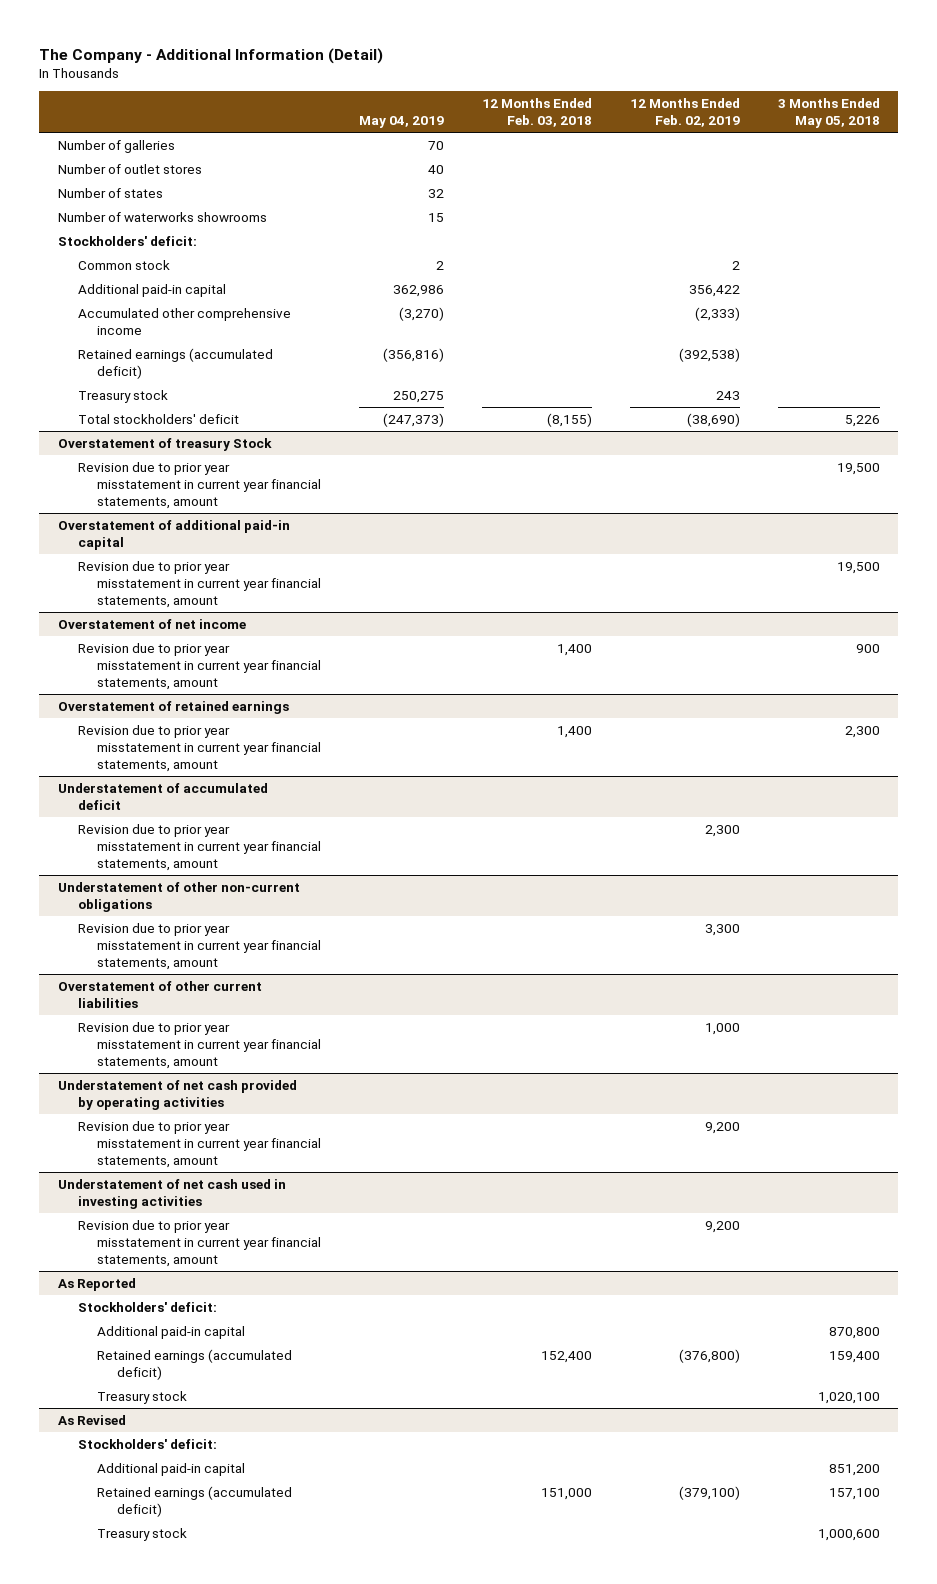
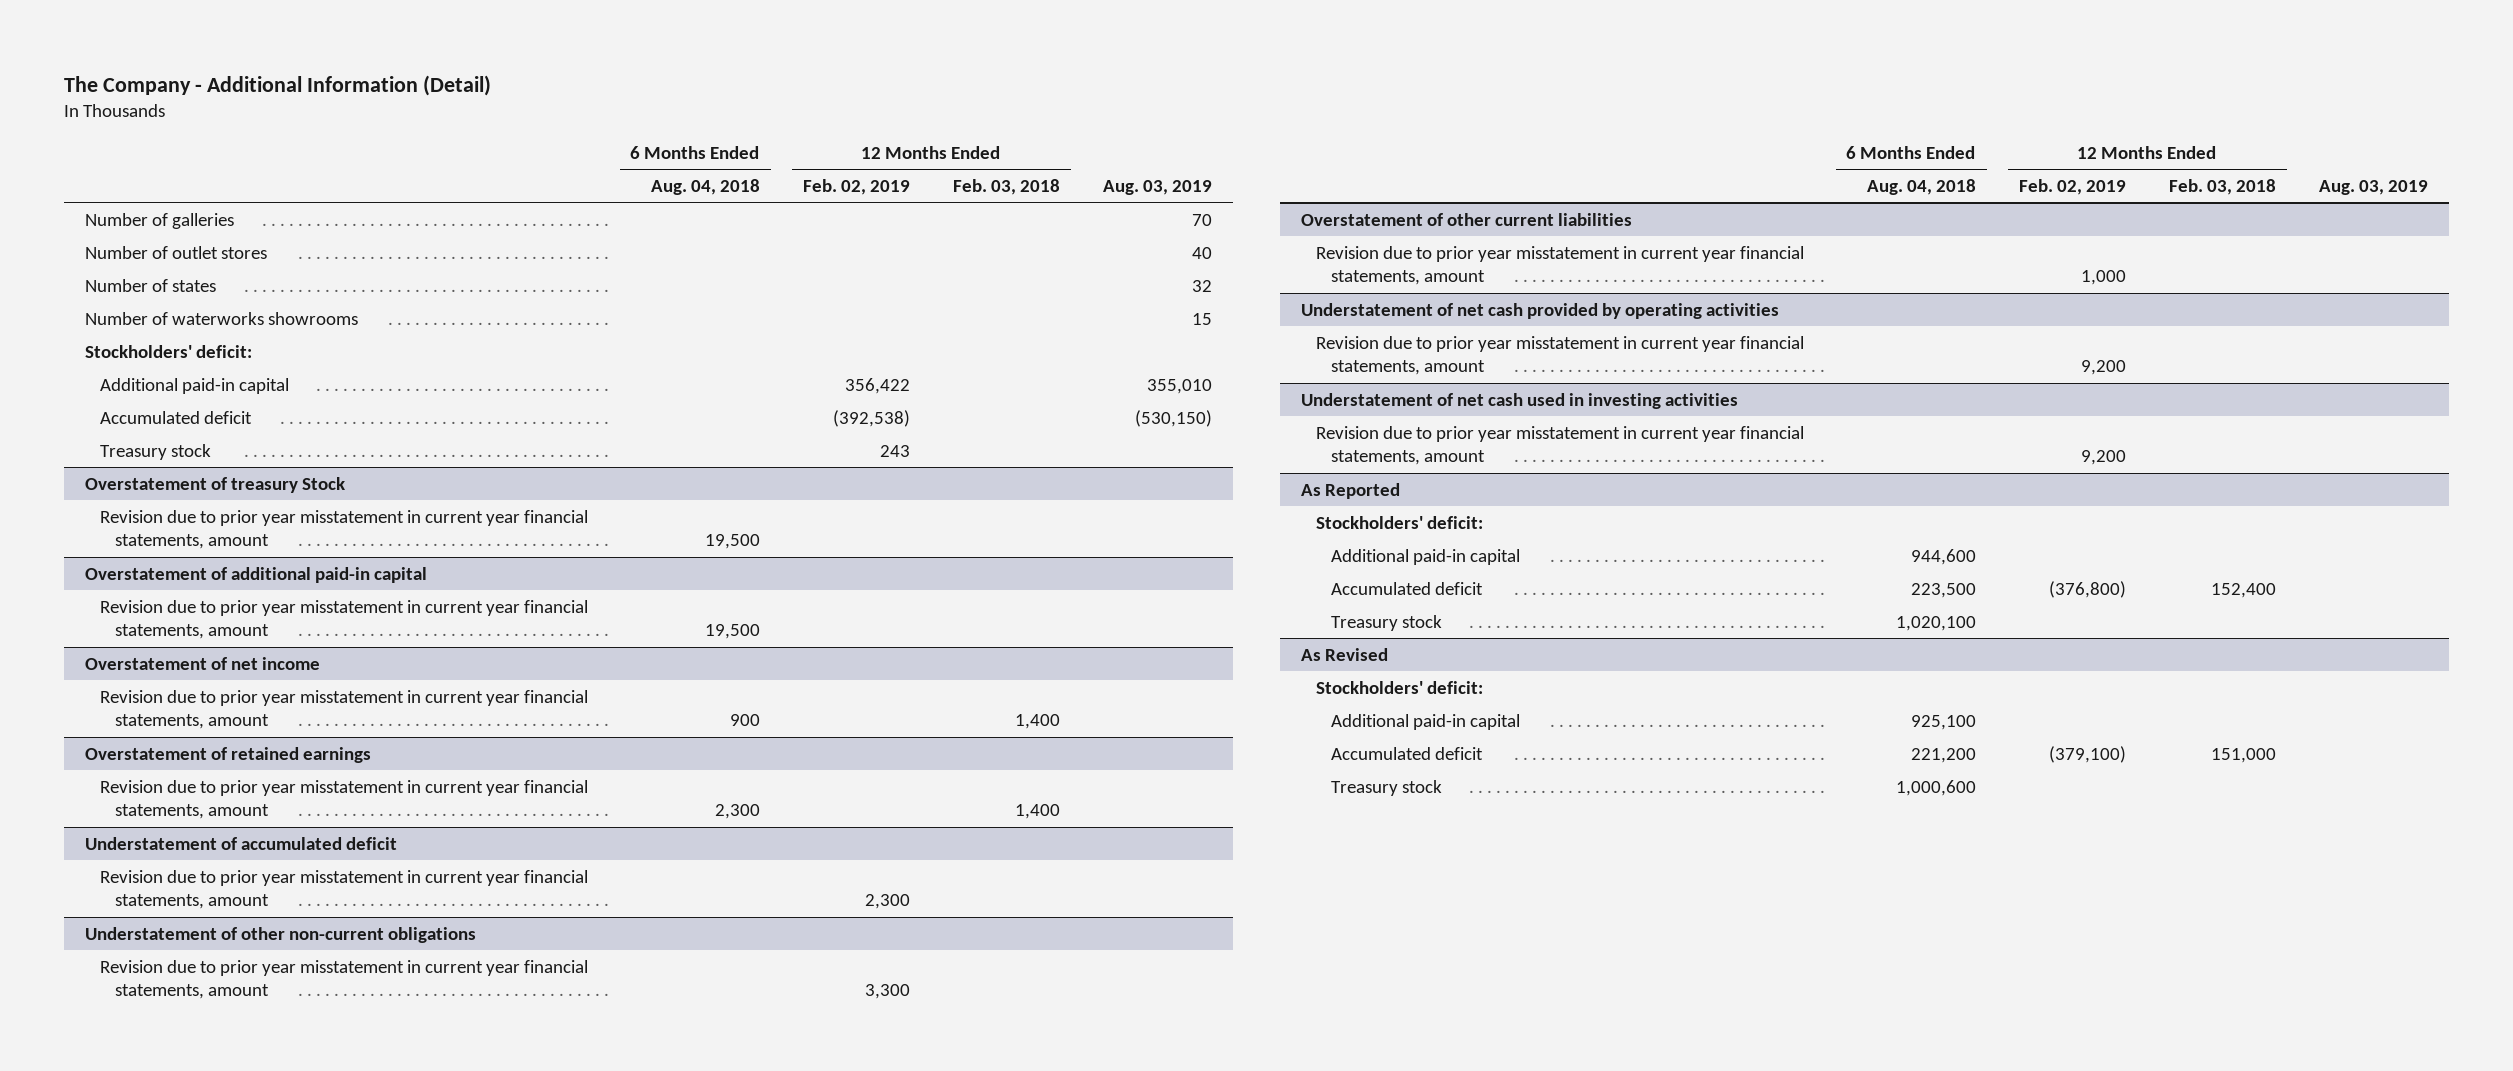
- | May 04, 2019 | 12 Months Ended Feb. 03, 2018 | 12 Months Ended Feb. 02, 2019 | 3 Months Ended May 05, 2018
+ | 6 Months Ended Aug. 04, 2018 | 12 Months Ended Feb. 02, 2019 | 12 Months Ended Feb. 03, 2018 | Aug. 03, 2019
- Common stock | 2 | | 2 |
- Accumulated other comprehensive income | (3,270) | | (2,333) |
- Retained earnings (accumulated deficit) | (356,816) | | (392,538) |
+ Accumulated deficit | | (392,538) | | (530,150)
- Total stockholders' deficit | (247,373) | (8,155) | (38,690) | 5,226
@ As Reported
- Retained earnings (accumulated deficit) | | 152,400 | (376,800) | 159,400
+ Accumulated deficit | 223,500 | (376,800) | 152,400 |
@ As Revised
- Retained earnings (accumulated deficit) | | 151,000 | (379,100) | 157,100
+ Accumulated deficit | 221,200 | (379,100) | 151,000 |

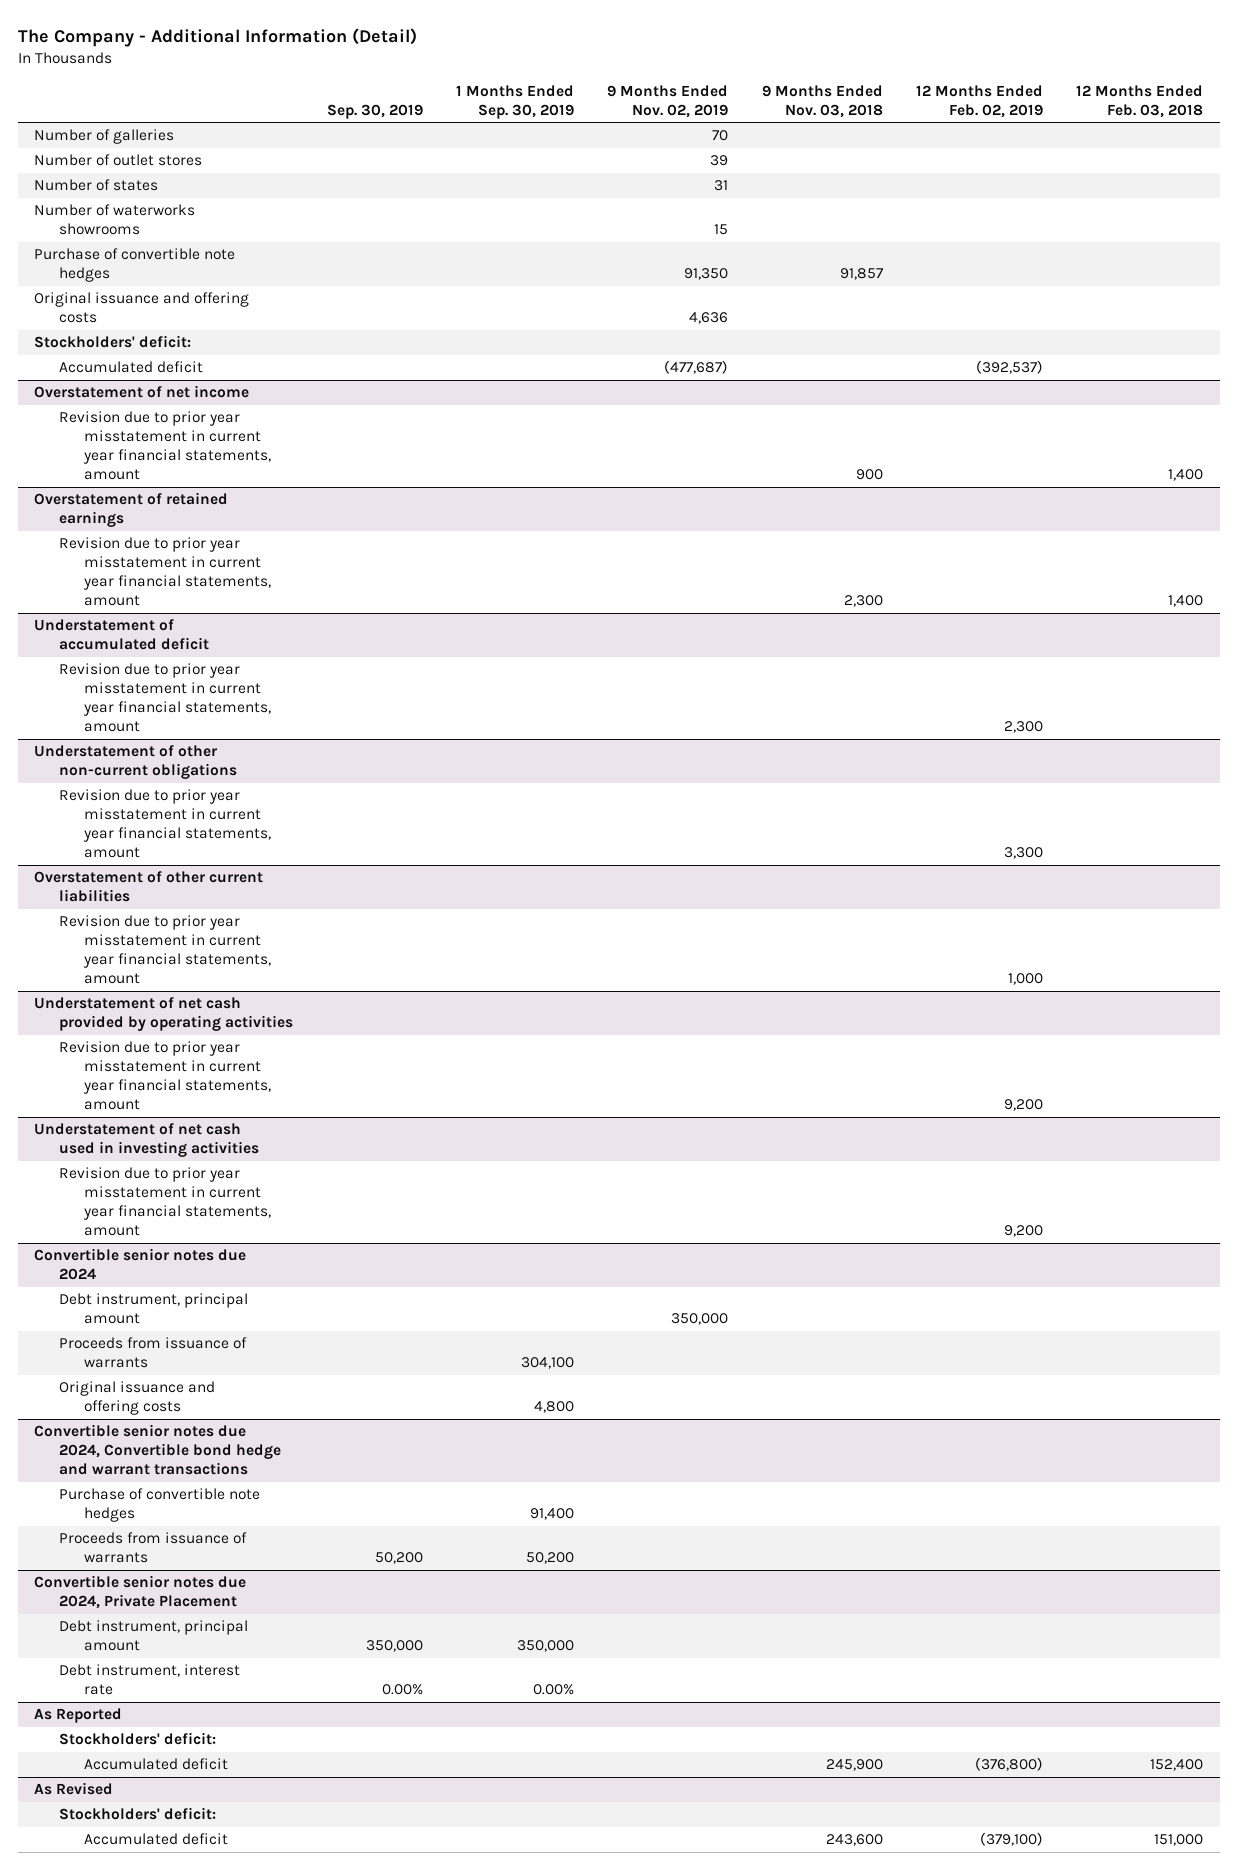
- | 6 Months Ended Aug. 04, 2018 | 12 Months Ended Feb. 02, 2019 | 12 Months Ended Feb. 03, 2018 | Aug. 03, 2019
+ | Sep. 30, 2019 | 1 Months Ended Sep. 30, 2019 | 9 Months Ended Nov. 02, 2019 | 9 Months Ended Nov. 03, 2018 | 12 Months Ended Feb. 02, 2019 | 12 Months Ended Feb. 03, 2018
+ Purchase of convertible note hedges | | | 91,350 | 91,857 | |
+ Original issuance and offering costs | | | 4,636 | | |
- Additional paid-in capital | | 356,422 | | 355,010
- Accumulated deficit | | (392,538) | | (530,150)
- Treasury stock | | 243 | |
- Overstatement of treasury Stock
- Revision due to prior year misstatement in current year financial statements, amount | 19,500 | | |
- Overstatement of additional paid-in capital
- Revision due to prior year misstatement in current year financial statements, amount | 19,500 | | |
+ Accumulated deficit | | | (477,687) | | (392,537) |
+ Convertible senior notes due 2024
+ Debt instrument, principal amount | | | 350,000 | | |
+ Proceeds from issuance of warrants | | 304,100 | | | |
+ Original issuance and offering costs | | 4,800 | | | |
+ Convertible senior notes due 2024, Convertible bond hedge and warrant transactions
+ Purchase of convertible note hedges | | 91,400 | | | |
+ Proceeds from issuance of warrants | 50,200 | 50,200 | | | |
+ Convertible senior notes due 2024, Private Placement
+ Debt instrument, principal amount | 350,000 | 350,000 | | | |
+ Debt instrument, interest rate | 0.00% | 0.00% | | | |
@ As Reported
- Additional paid-in capital | 944,600 | | |
- Treasury stock | 1,020,100 | | |
@ As Revised
- Additional paid-in capital | 925,100 | | |
- Treasury stock | 1,000,600 | | |

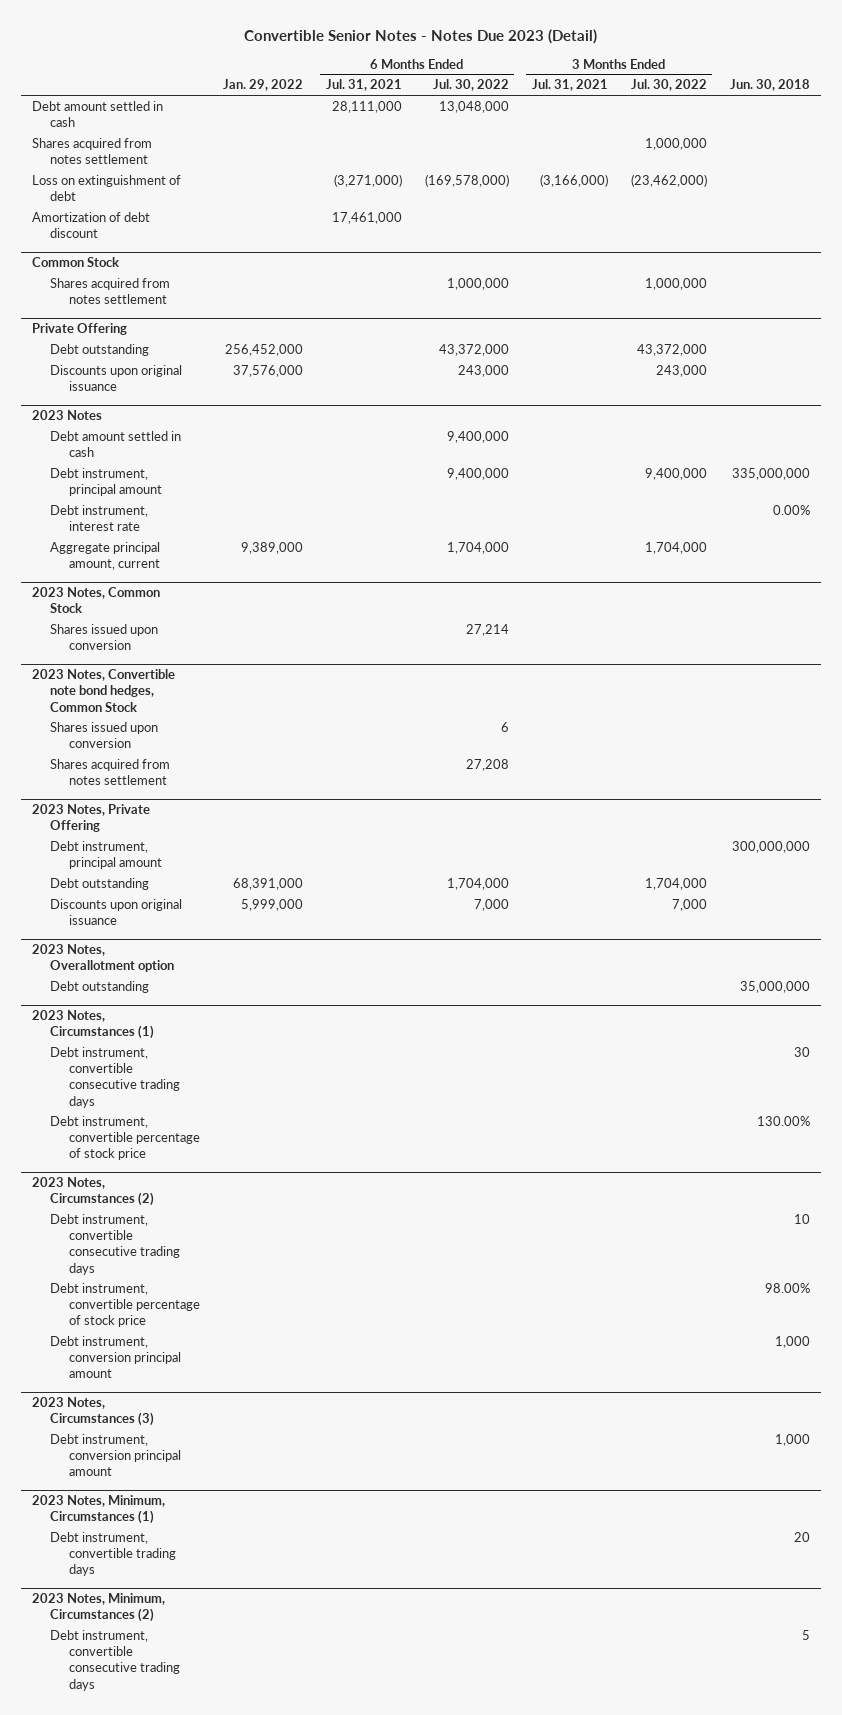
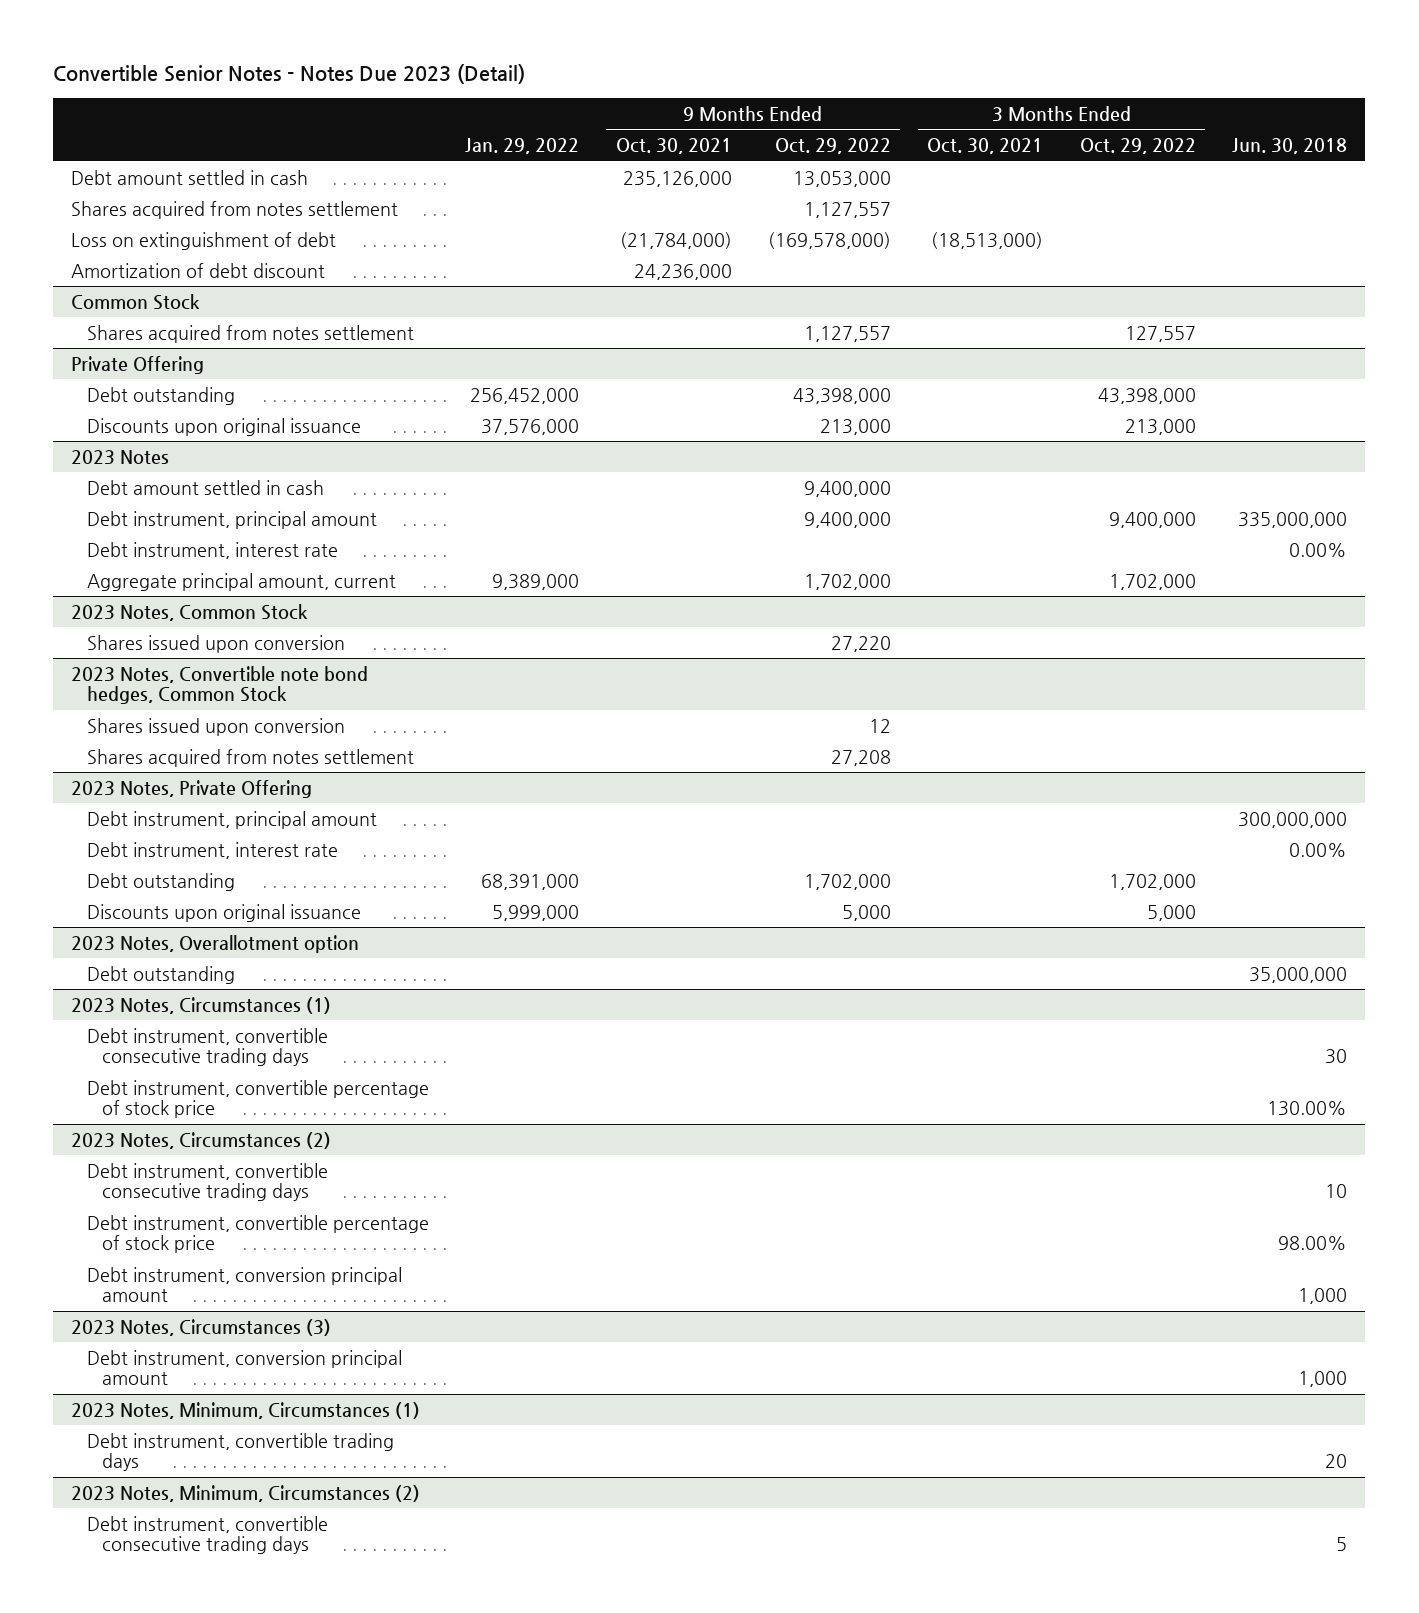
- | Jan. 29, 2022 | 6 Months Ended Jul. 31, 2021 | 6 Months Ended Jul. 30, 2022 | 3 Months Ended Jul. 31, 2021 | 3 Months Ended Jul. 30, 2022 | Jun. 30, 2018
+ | Jan. 29, 2022 | 9 Months Ended Oct. 30, 2021 | 9 Months Ended Oct. 29, 2022 | 3 Months Ended Oct. 30, 2021 | 3 Months Ended Oct. 29, 2022 | Jun. 30, 2018
@ 2023 Notes, Private Offering
+ Debt instrument, interest rate | | | | | | 0.00%

